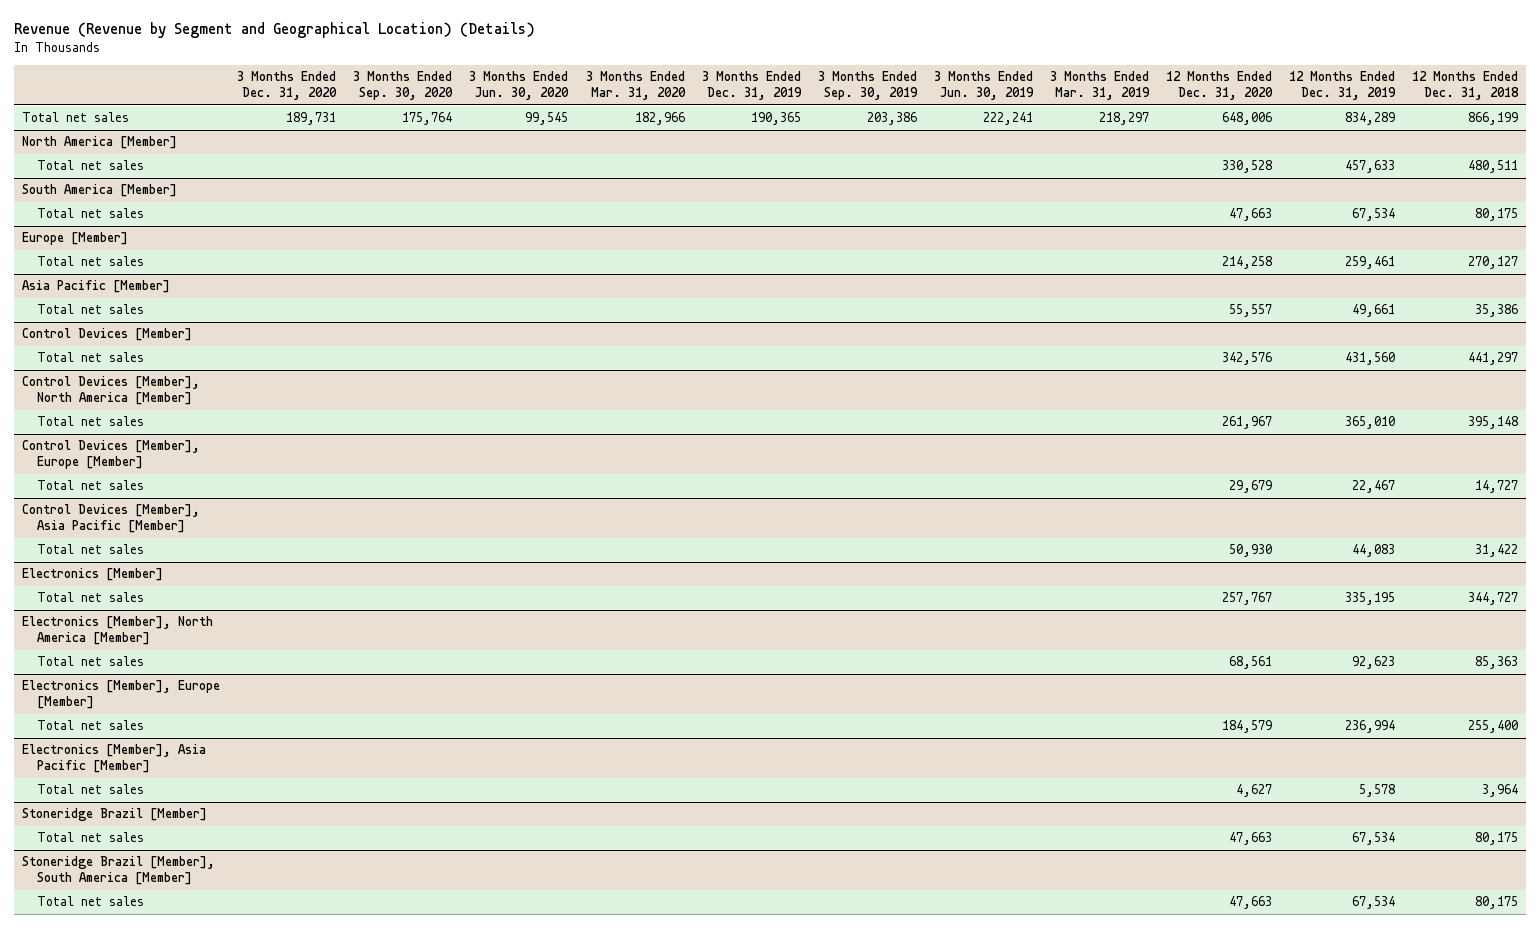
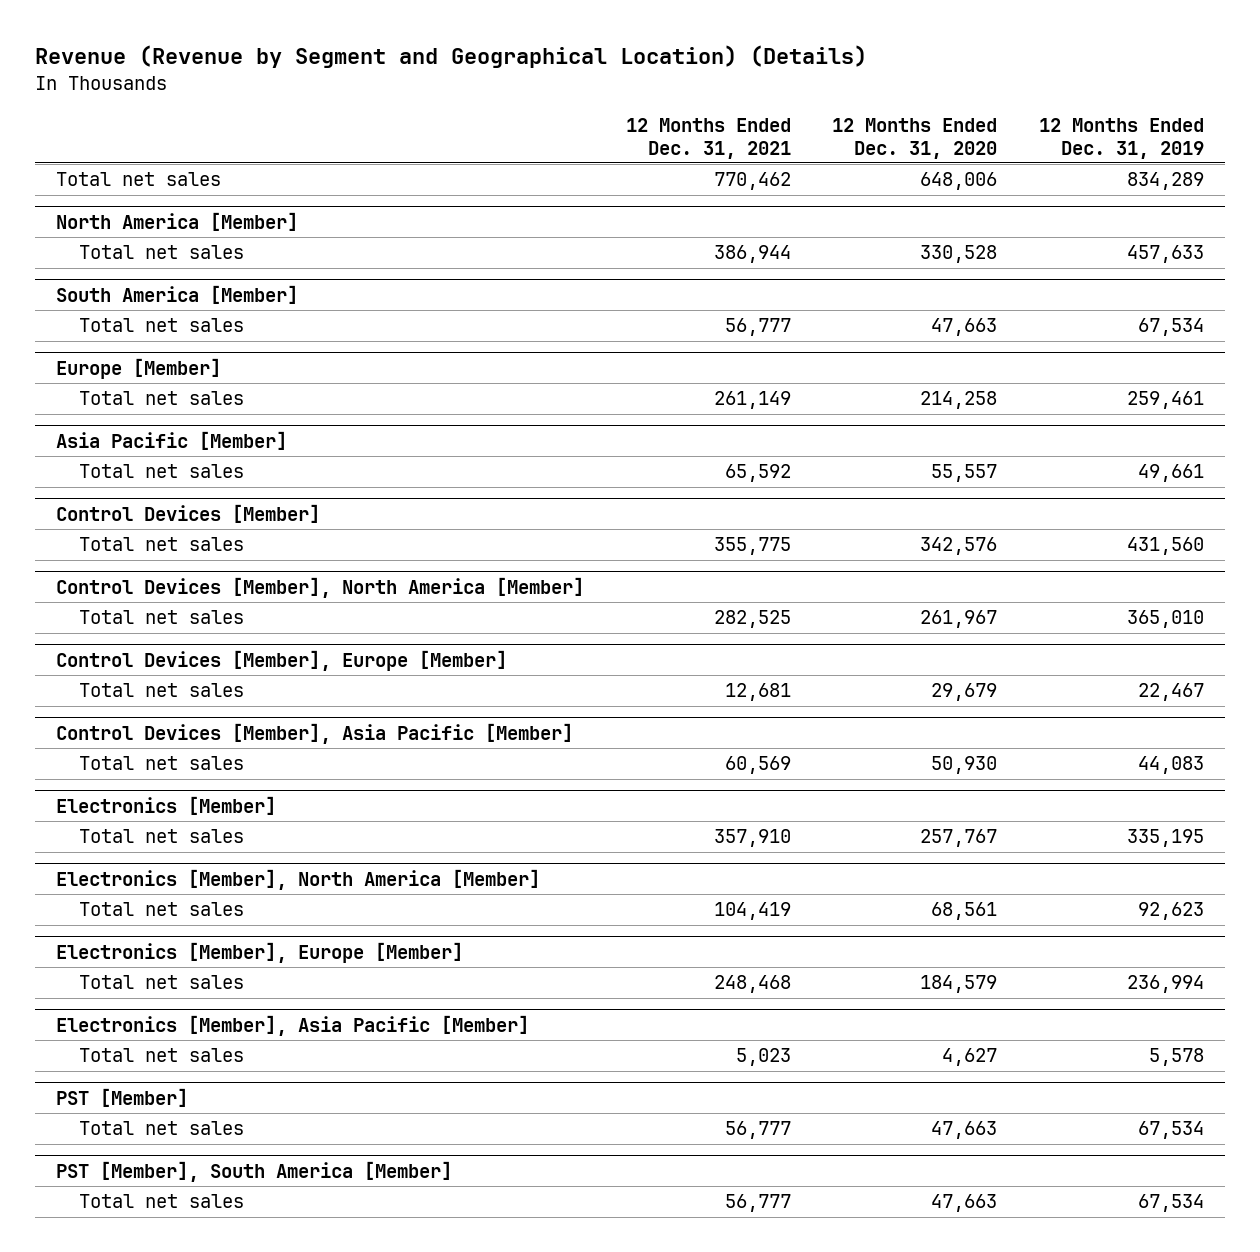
- | 3 Months Ended Dec. 31, 2020 | 3 Months Ended Sep. 30, 2020 | 3 Months Ended Jun. 30, 2020 | 3 Months Ended Mar. 31, 2020 | 3 Months Ended Dec. 31, 2019 | 3 Months Ended Sep. 30, 2019 | 3 Months Ended Jun. 30, 2019 | 3 Months Ended Mar. 31, 2019 | 12 Months Ended Dec. 31, 2020 | 12 Months Ended Dec. 31, 2019 | 12 Months Ended Dec. 31, 2018
+ | 12 Months Ended Dec. 31, 2021 | 12 Months Ended Dec. 31, 2020 | 12 Months Ended Dec. 31, 2019
- Stoneridge Brazil [Member]
+ PST [Member]
- Stoneridge Brazil [Member], South America [Member]
+ PST [Member], South America [Member]

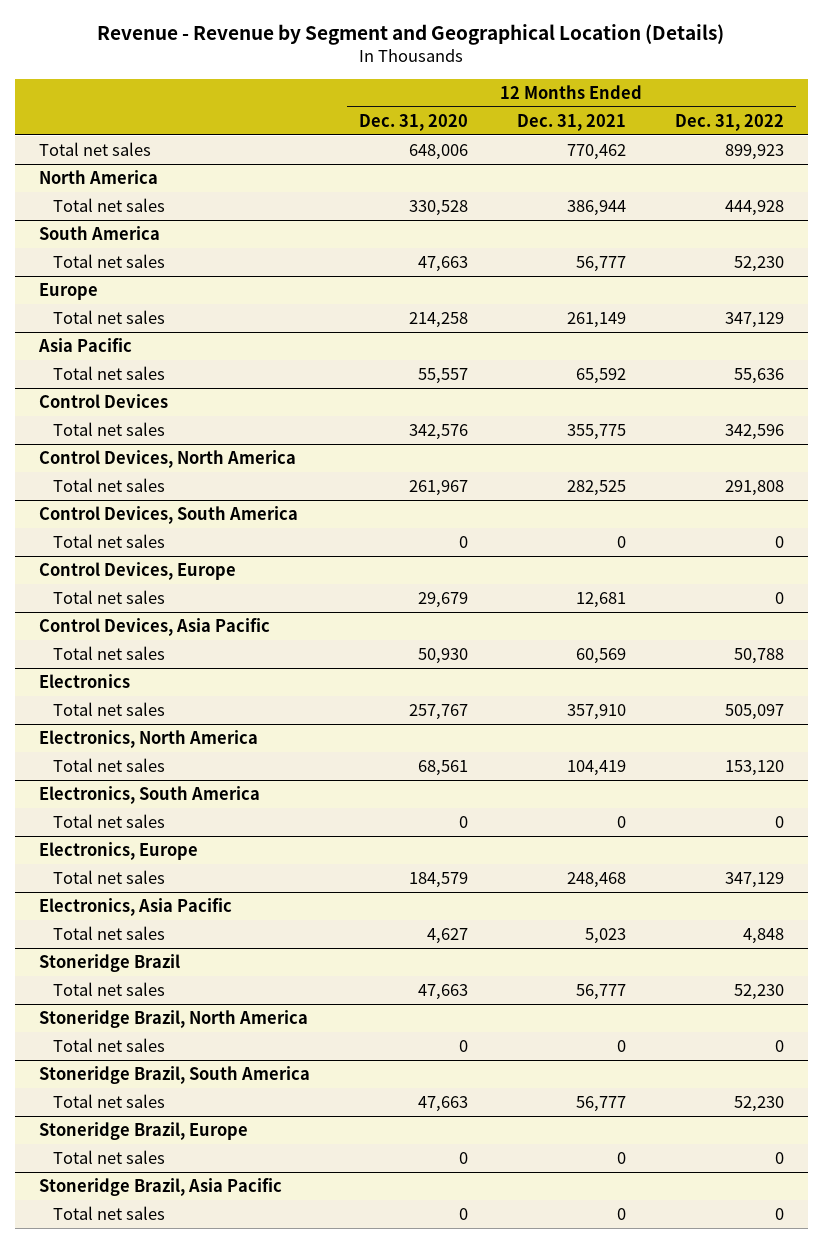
- Revenue (Revenue by Segment and Geographical Location) (Details)
+ Revenue - Revenue by Segment and Geographical Location (Details)
- | 12 Months Ended Dec. 31, 2021 | 12 Months Ended Dec. 31, 2020 | 12 Months Ended Dec. 31, 2019
+ | 12 Months Ended Dec. 31, 2020 | 12 Months Ended Dec. 31, 2021 | 12 Months Ended Dec. 31, 2022
- North America [Member]
+ North America
- South America [Member]
+ South America
- Europe [Member]
+ Europe
- Asia Pacific [Member]
+ Asia Pacific
- Control Devices [Member]
+ Control Devices
- Control Devices [Member], North America [Member]
+ Control Devices, North America
- Control Devices [Member], Europe [Member]
+ Control Devices, South America
+ Total net sales | 0 | 0 | 0
+ Control Devices, Europe
- Control Devices [Member], Asia Pacific [Member]
+ Control Devices, Asia Pacific
- Electronics [Member]
+ Electronics
- Electronics [Member], North America [Member]
+ Electronics, North America
- Electronics [Member], Europe [Member]
+ Electronics, South America
+ Total net sales | 0 | 0 | 0
+ Electronics, Europe
- Electronics [Member], Asia Pacific [Member]
+ Electronics, Asia Pacific
- PST [Member]
+ Stoneridge Brazil
- PST [Member], South America [Member]
+ Stoneridge Brazil, North America
+ Total net sales | 0 | 0 | 0
+ Stoneridge Brazil, South America
+ Stoneridge Brazil, Europe
+ Total net sales | 0 | 0 | 0
+ Stoneridge Brazil, Asia Pacific
+ Total net sales | 0 | 0 | 0

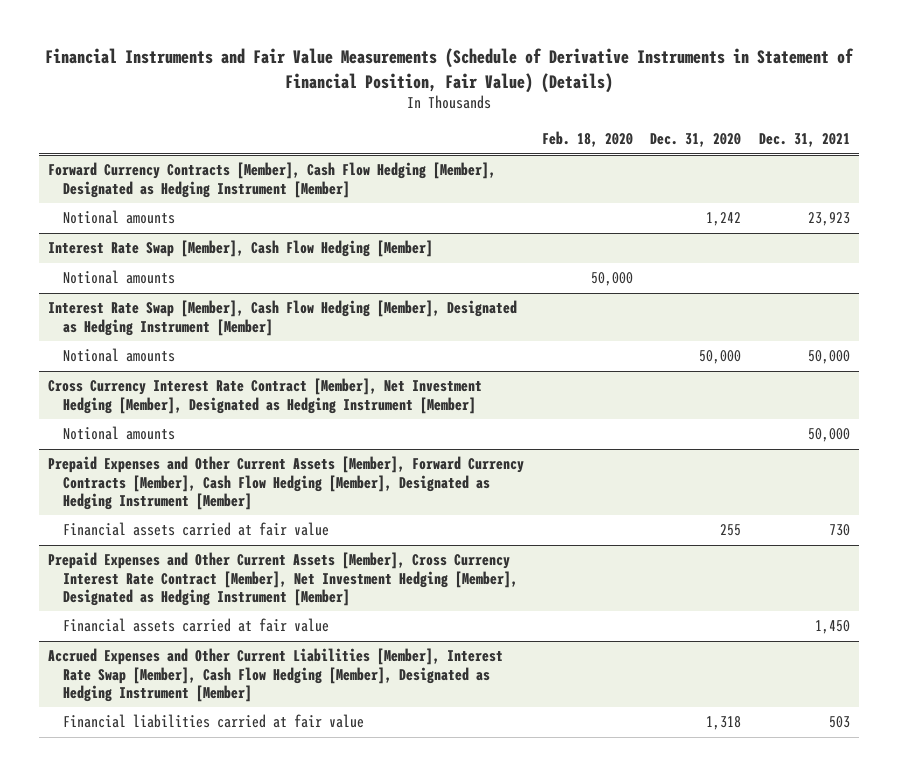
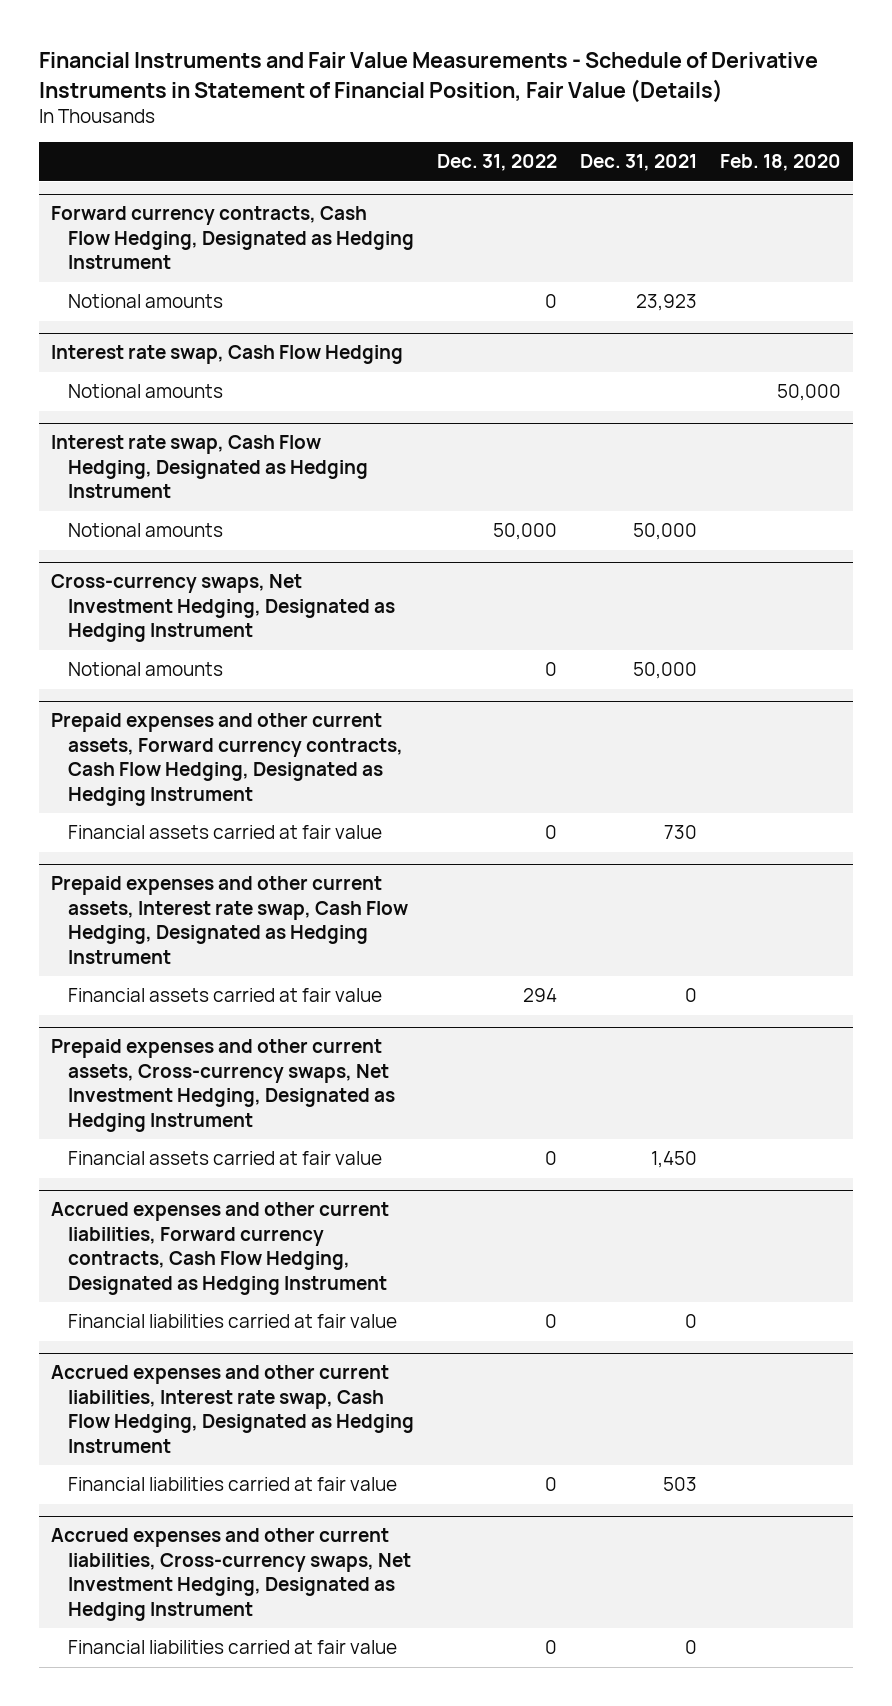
- Financial Instruments and Fair Value Measurements (Schedule of Derivative Instruments in Statement of Financial Position, Fair Value) (Details)
+ Financial Instruments and Fair Value Measurements - Schedule of Derivative Instruments in Statement of Financial Position, Fair Value (Details)
- | Feb. 18, 2020 | Dec. 31, 2020 | Dec. 31, 2021
+ | Dec. 31, 2022 | Dec. 31, 2021 | Feb. 18, 2020
- Forward Currency Contracts [Member], Cash Flow Hedging [Member], Designated as Hedging Instrument [Member]
+ Forward currency contracts, Cash Flow Hedging, Designated as Hedging Instrument
- Interest Rate Swap [Member], Cash Flow Hedging [Member]
+ Interest rate swap, Cash Flow Hedging
- Interest Rate Swap [Member], Cash Flow Hedging [Member], Designated as Hedging Instrument [Member]
+ Interest rate swap, Cash Flow Hedging, Designated as Hedging Instrument
- Cross Currency Interest Rate Contract [Member], Net Investment Hedging [Member], Designated as Hedging Instrument [Member]
+ Cross-currency swaps, Net Investment Hedging, Designated as Hedging Instrument
- Prepaid Expenses and Other Current Assets [Member], Forward Currency Contracts [Member], Cash Flow Hedging [Member], Designated as Hedging Instrument [Member]
+ Prepaid expenses and other current assets, Forward currency contracts, Cash Flow Hedging, Designated as Hedging Instrument
- Prepaid Expenses and Other Current Assets [Member], Cross Currency Interest Rate Contract [Member], Net Investment Hedging [Member], Designated as Hedging Instrument [Member]
+ Prepaid expenses and other current assets, Interest rate swap, Cash Flow Hedging, Designated as Hedging Instrument
+ Financial assets carried at fair value | 294 | 0 |
+ Prepaid expenses and other current assets, Cross-currency swaps, Net Investment Hedging, Designated as Hedging Instrument
- Accrued Expenses and Other Current Liabilities [Member], Interest Rate Swap [Member], Cash Flow Hedging [Member], Designated as Hedging Instrument [Member]
+ Accrued expenses and other current liabilities, Forward currency contracts, Cash Flow Hedging, Designated as Hedging Instrument
+ Financial liabilities carried at fair value | 0 | 0 |
+ Accrued expenses and other current liabilities, Interest rate swap, Cash Flow Hedging, Designated as Hedging Instrument
+ Accrued expenses and other current liabilities, Cross-currency swaps, Net Investment Hedging, Designated as Hedging Instrument
+ Financial liabilities carried at fair value | 0 | 0 |

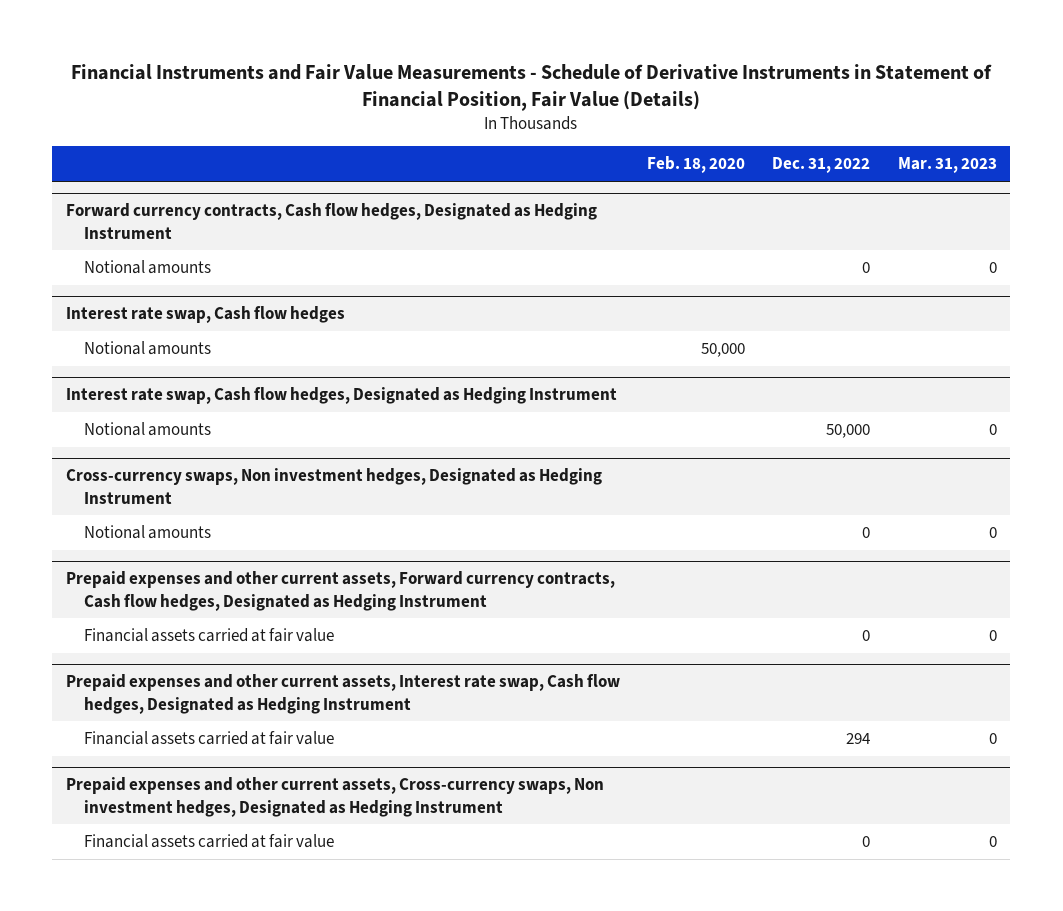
- | Dec. 31, 2022 | Dec. 31, 2021 | Feb. 18, 2020
+ | Feb. 18, 2020 | Dec. 31, 2022 | Mar. 31, 2023
- Forward currency contracts, Cash Flow Hedging, Designated as Hedging Instrument
+ Forward currency contracts, Cash flow hedges, Designated as Hedging Instrument
- Interest rate swap, Cash Flow Hedging
+ Interest rate swap, Cash flow hedges
- Interest rate swap, Cash Flow Hedging, Designated as Hedging Instrument
+ Interest rate swap, Cash flow hedges, Designated as Hedging Instrument
- Cross-currency swaps, Net Investment Hedging, Designated as Hedging Instrument
+ Cross-currency swaps, Non investment hedges, Designated as Hedging Instrument
- Prepaid expenses and other current assets, Forward currency contracts, Cash Flow Hedging, Designated as Hedging Instrument
+ Prepaid expenses and other current assets, Forward currency contracts, Cash flow hedges, Designated as Hedging Instrument
- Prepaid expenses and other current assets, Interest rate swap, Cash Flow Hedging, Designated as Hedging Instrument
+ Prepaid expenses and other current assets, Interest rate swap, Cash flow hedges, Designated as Hedging Instrument
- Prepaid expenses and other current assets, Cross-currency swaps, Net Investment Hedging, Designated as Hedging Instrument
+ Prepaid expenses and other current assets, Cross-currency swaps, Non investment hedges, Designated as Hedging Instrument
- Accrued expenses and other current liabilities, Forward currency contracts, Cash Flow Hedging, Designated as Hedging Instrument
- Financial liabilities carried at fair value | 0 | 0 |
- Accrued expenses and other current liabilities, Interest rate swap, Cash Flow Hedging, Designated as Hedging Instrument
- Financial liabilities carried at fair value | 0 | 503 |
- Accrued expenses and other current liabilities, Cross-currency swaps, Net Investment Hedging, Designated as Hedging Instrument
- Financial liabilities carried at fair value | 0 | 0 |

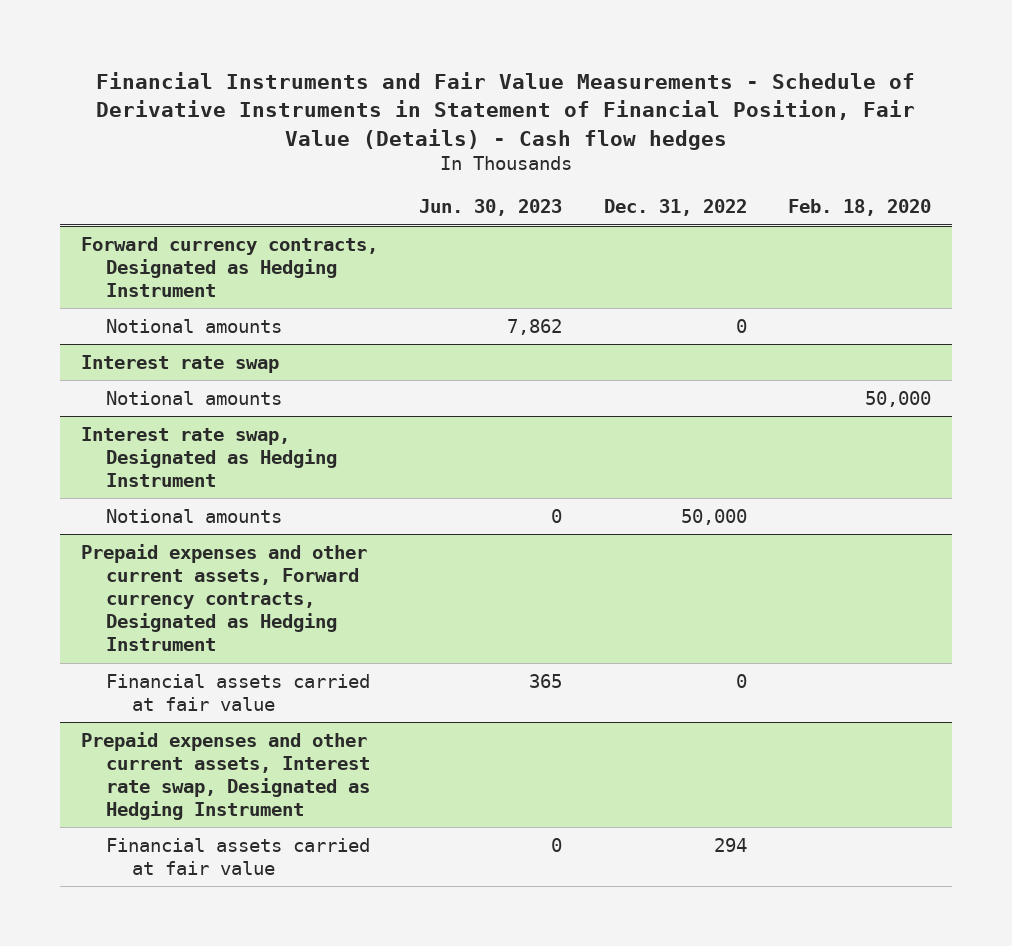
- Financial Instruments and Fair Value Measurements - Schedule of Derivative Instruments in Statement of Financial Position, Fair Value (Details)
+ Financial Instruments and Fair Value Measurements - Schedule of Derivative Instruments in Statement of Financial Position, Fair Value (Details) - Cash flow hedges
- | Feb. 18, 2020 | Dec. 31, 2022 | Mar. 31, 2023
+ | Jun. 30, 2023 | Dec. 31, 2022 | Feb. 18, 2020
- Forward currency contracts, Cash flow hedges, Designated as Hedging Instrument
+ Forward currency contracts, Designated as Hedging Instrument
- Interest rate swap, Cash flow hedges
+ Interest rate swap
- Interest rate swap, Cash flow hedges, Designated as Hedging Instrument
+ Interest rate swap, Designated as Hedging Instrument
- Cross-currency swaps, Non investment hedges, Designated as Hedging Instrument
- Notional amounts | | 0 | 0
- Prepaid expenses and other current assets, Forward currency contracts, Cash flow hedges, Designated as Hedging Instrument
+ Prepaid expenses and other current assets, Forward currency contracts, Designated as Hedging Instrument
- Prepaid expenses and other current assets, Interest rate swap, Cash flow hedges, Designated as Hedging Instrument
+ Prepaid expenses and other current assets, Interest rate swap, Designated as Hedging Instrument
- Prepaid expenses and other current assets, Cross-currency swaps, Non investment hedges, Designated as Hedging Instrument
- Financial assets carried at fair value | | 0 | 0

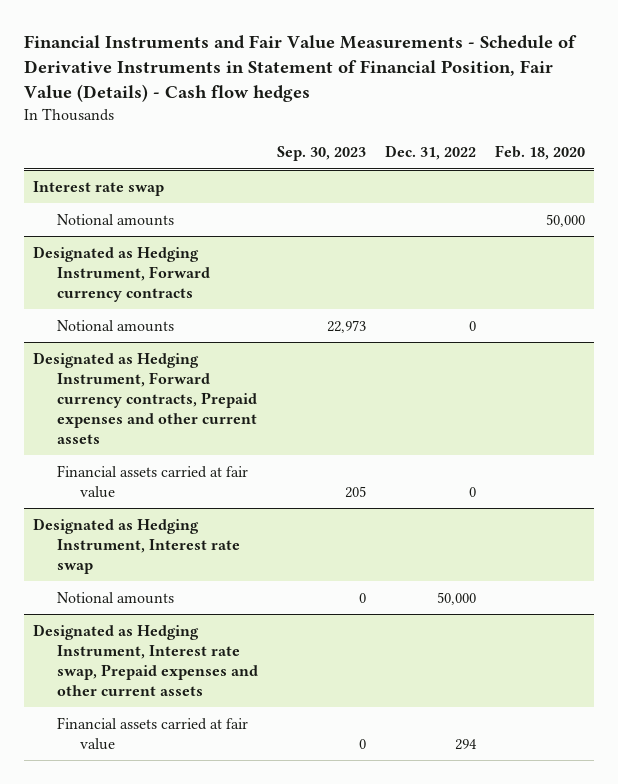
- | Jun. 30, 2023 | Dec. 31, 2022 | Feb. 18, 2020
+ | Sep. 30, 2023 | Dec. 31, 2022 | Feb. 18, 2020
- Forward currency contracts, Designated as Hedging Instrument
- Notional amounts | 7,862 | 0 |
- Interest rate swap, Designated as Hedging Instrument
- Notional amounts | 0 | 50,000 |
- Prepaid expenses and other current assets, Forward currency contracts, Designated as Hedging Instrument
+ Designated as Hedging Instrument, Forward currency contracts
+ Notional amounts | 22,973 | 0 |
+ Designated as Hedging Instrument, Forward currency contracts, Prepaid expenses and other current assets
- Prepaid expenses and other current assets, Interest rate swap, Designated as Hedging Instrument
+ Designated as Hedging Instrument, Interest rate swap
+ Notional amounts | 0 | 50,000 |
+ Designated as Hedging Instrument, Interest rate swap, Prepaid expenses and other current assets

